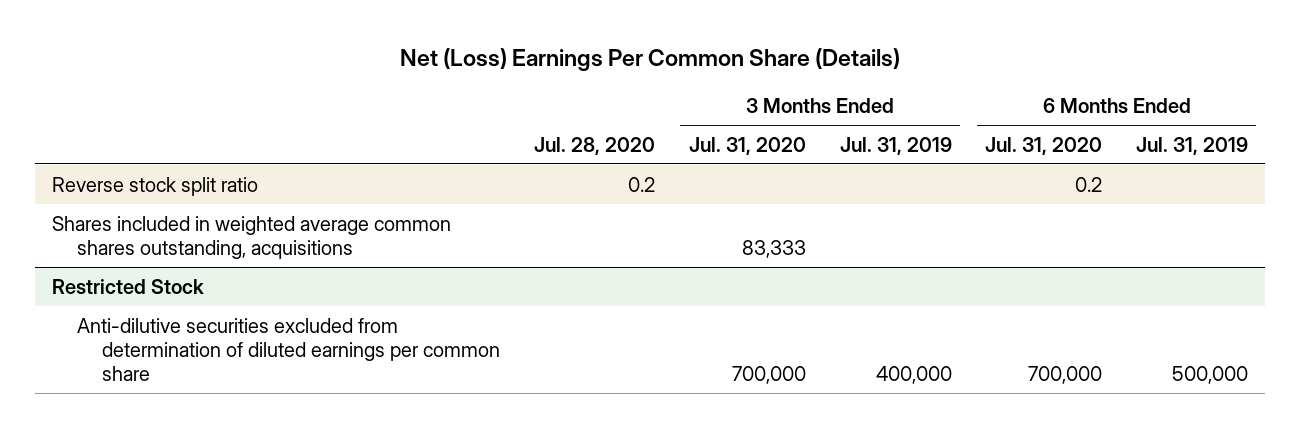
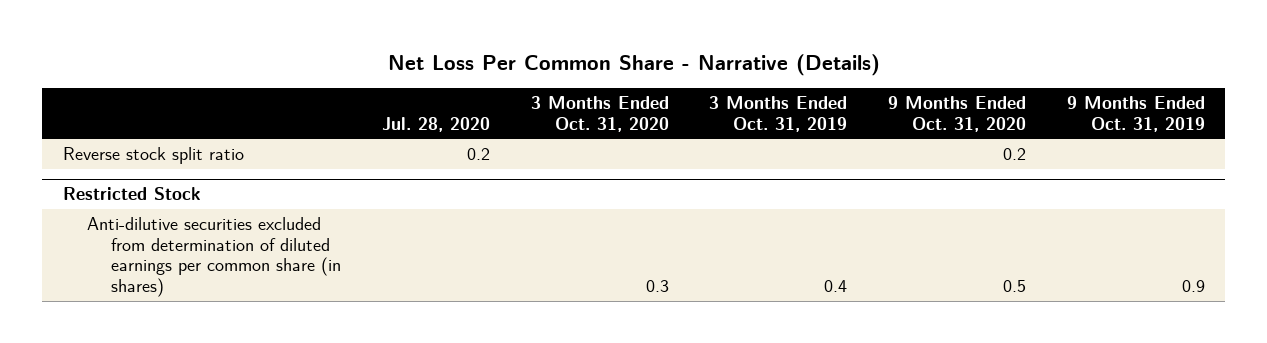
- Net (Loss) Earnings Per Common Share (Details)
+ Net Loss Per Common Share - Narrative (Details)
- | Jul. 28, 2020 | 3 Months Ended Jul. 31, 2020 | 3 Months Ended Jul. 31, 2019 | 6 Months Ended Jul. 31, 2020 | 6 Months Ended Jul. 31, 2019
+ | Jul. 28, 2020 | 3 Months Ended Oct. 31, 2020 | 3 Months Ended Oct. 31, 2019 | 9 Months Ended Oct. 31, 2020 | 9 Months Ended Oct. 31, 2019
- Shares included in weighted average common shares outstanding, acquisitions | | 83,333 | | |
@ Restricted Stock
- Anti-dilutive securities excluded from determination of diluted earnings per common share | | 700,000 | 400,000 | 700,000 | 500,000
+ Anti-dilutive securities excluded from determination of diluted earnings per common share (in shares) | | 0.3 | 0.4 | 0.5 | 0.9

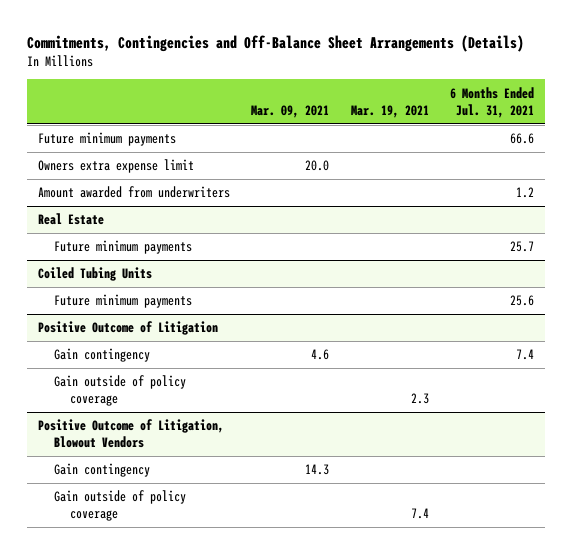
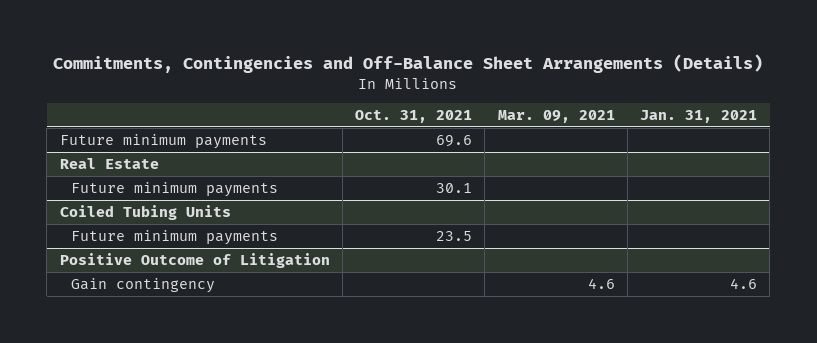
- | Mar. 09, 2021 | Mar. 19, 2021 | 6 Months Ended Jul. 31, 2021
+ | Oct. 31, 2021 | Mar. 09, 2021 | Jan. 31, 2021
- Owners extra expense limit | 20.0 | |
- Amount awarded from underwriters | | | 1.2
@ Positive Outcome of Litigation
- Gain outside of policy coverage | | 2.3 |
- Positive Outcome of Litigation, Blowout Vendors
- Gain contingency | 14.3 | |
- Gain outside of policy coverage | | 7.4 |

